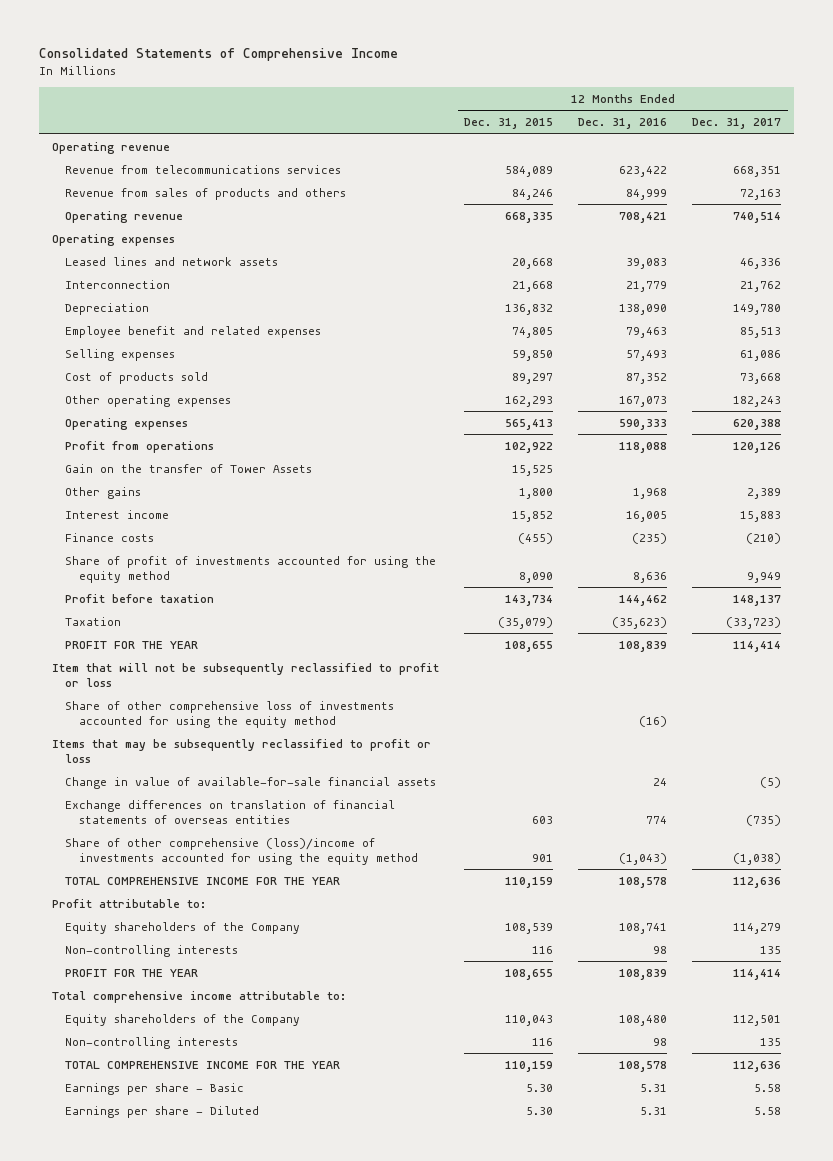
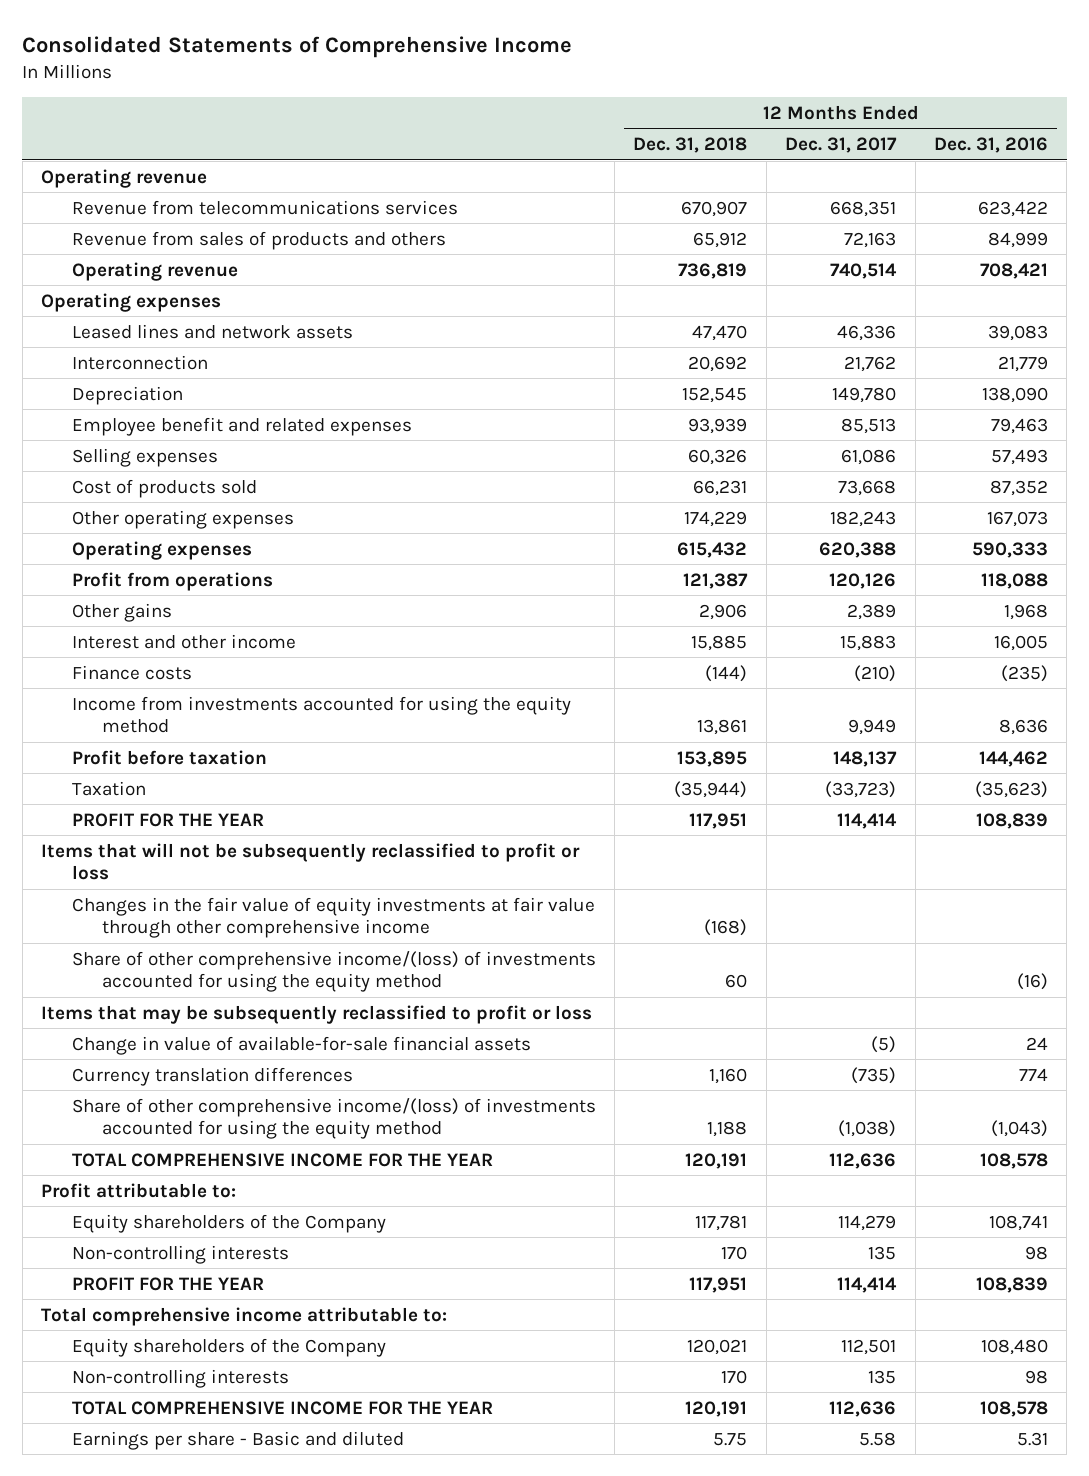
- | 12 Months Ended Dec. 31, 2015 | 12 Months Ended Dec. 31, 2016 | 12 Months Ended Dec. 31, 2017
+ | 12 Months Ended Dec. 31, 2018 | 12 Months Ended Dec. 31, 2017 | 12 Months Ended Dec. 31, 2016
- Gain on the transfer of Tower Assets | 15,525 | |
- Interest income | 15,852 | 16,005 | 15,883
+ Interest and other income | 15,885 | 15,883 | 16,005
- Share of profit of investments accounted for using the equity method | 8,090 | 8,636 | 9,949
+ Income from investments accounted for using the equity method | 13,861 | 9,949 | 8,636
- Item that will not be subsequently reclassified to profit or loss
- Share of other comprehensive loss of investments accounted for using the equity method | | (16) |
+ Items that will not be subsequently reclassified to profit or loss
+ Changes in the fair value of equity investments at fair value through other comprehensive income | (168) | |
+ Share of other comprehensive income/(loss) of investments accounted for using the equity method | 60 | | (16)
- Exchange differences on translation of financial statements of overseas entities | 603 | 774 | (735)
- Share of other comprehensive (loss)/income of investments accounted for using the equity method | 901 | (1,043) | (1,038)
+ Currency translation differences | 1,160 | (735) | 774
+ Share of other comprehensive income/(loss) of investments accounted for using the equity method | 1,188 | (1,038) | (1,043)
- Earnings per share - Basic | 5.30 | 5.31 | 5.58
- Earnings per share - Diluted | 5.30 | 5.31 | 5.58
+ Earnings per share - Basic and diluted | 5.75 | 5.58 | 5.31

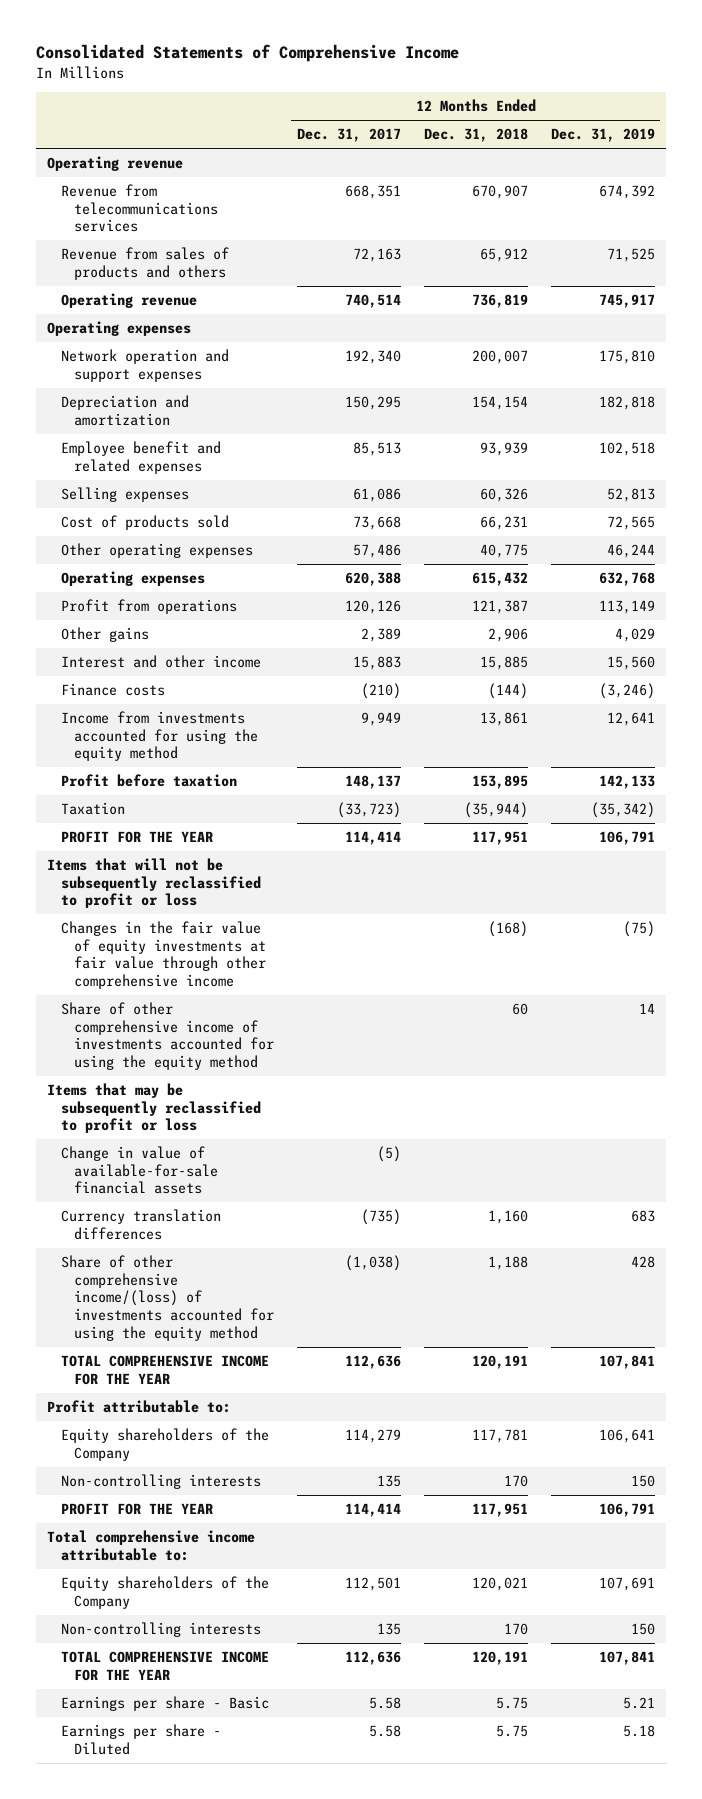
- | 12 Months Ended Dec. 31, 2018 | 12 Months Ended Dec. 31, 2017 | 12 Months Ended Dec. 31, 2016
+ | 12 Months Ended Dec. 31, 2017 | 12 Months Ended Dec. 31, 2018 | 12 Months Ended Dec. 31, 2019
- Leased lines and network assets | 47,470 | 46,336 | 39,083
- Interconnection | 20,692 | 21,762 | 21,779
- Depreciation | 152,545 | 149,780 | 138,090
+ Network operation and support expenses | 192,340 | 200,007 | 175,810
+ Depreciation and amortization | 150,295 | 154,154 | 182,818
- Other operating expenses | 174,229 | 182,243 | 167,073
+ Other operating expenses | 57,486 | 40,775 | 46,244
- Share of other comprehensive income/(loss) of investments accounted for using the equity method | 60 | | (16)
+ Share of other comprehensive income of investments accounted for using the equity method | | 60 | 14
- Earnings per share - Basic and diluted | 5.75 | 5.58 | 5.31
+ Earnings per share - Basic | 5.58 | 5.75 | 5.21
+ Earnings per share - Diluted | 5.58 | 5.75 | 5.18

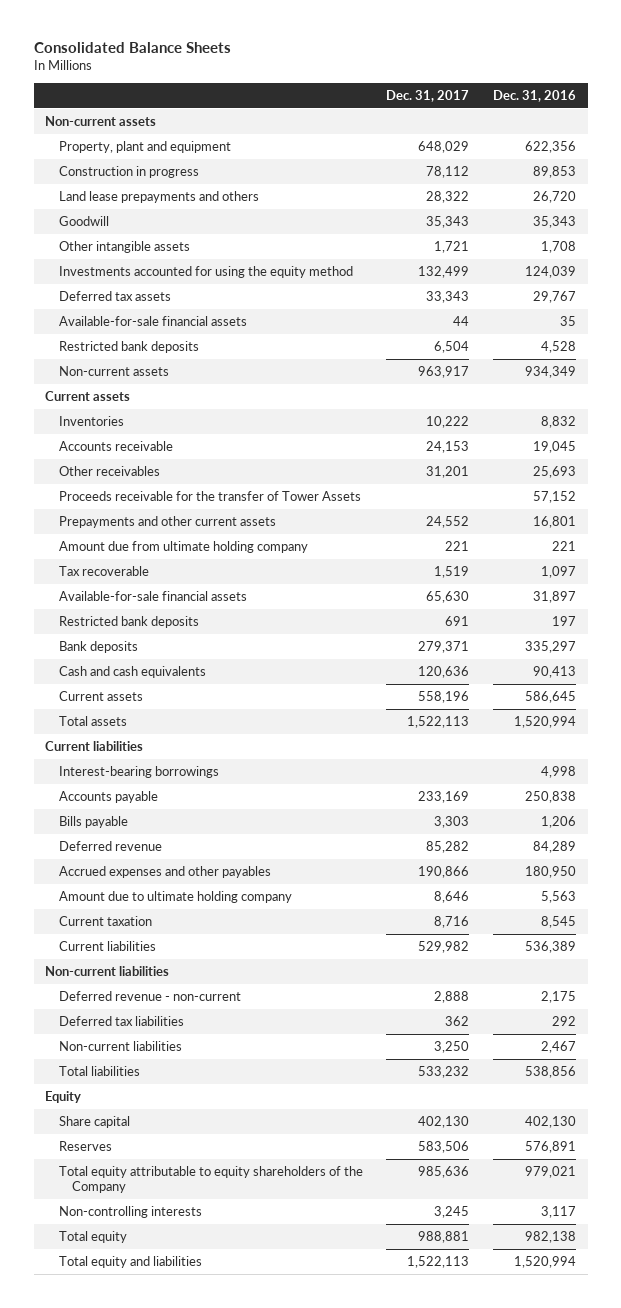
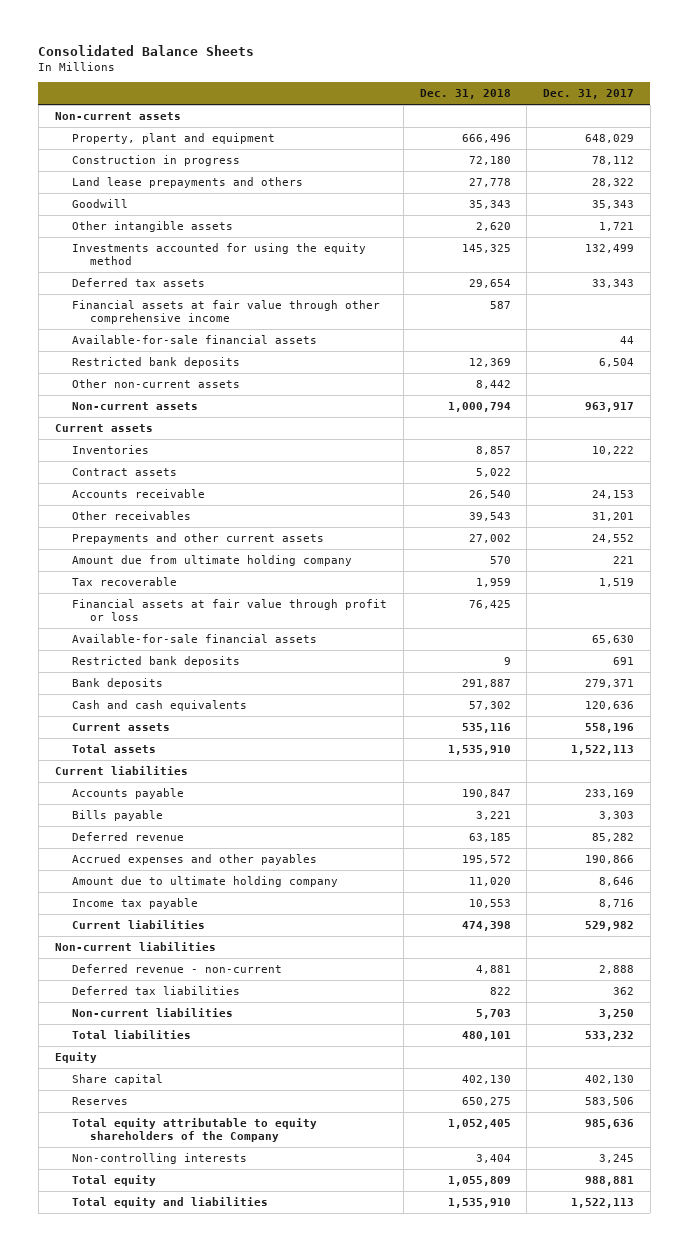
- | Dec. 31, 2017 | Dec. 31, 2016
+ | Dec. 31, 2018 | Dec. 31, 2017
+ Financial assets at fair value through other comprehensive income | 587 |
+ Other non-current assets | 8,442 |
+ Contract assets | 5,022 |
- Proceeds receivable for the transfer of Tower Assets | | 57,152
+ Financial assets at fair value through profit or loss | 76,425 |
- Interest-bearing borrowings | | 4,998
- Current taxation | 8,716 | 8,545
+ Income tax payable | 10,553 | 8,716

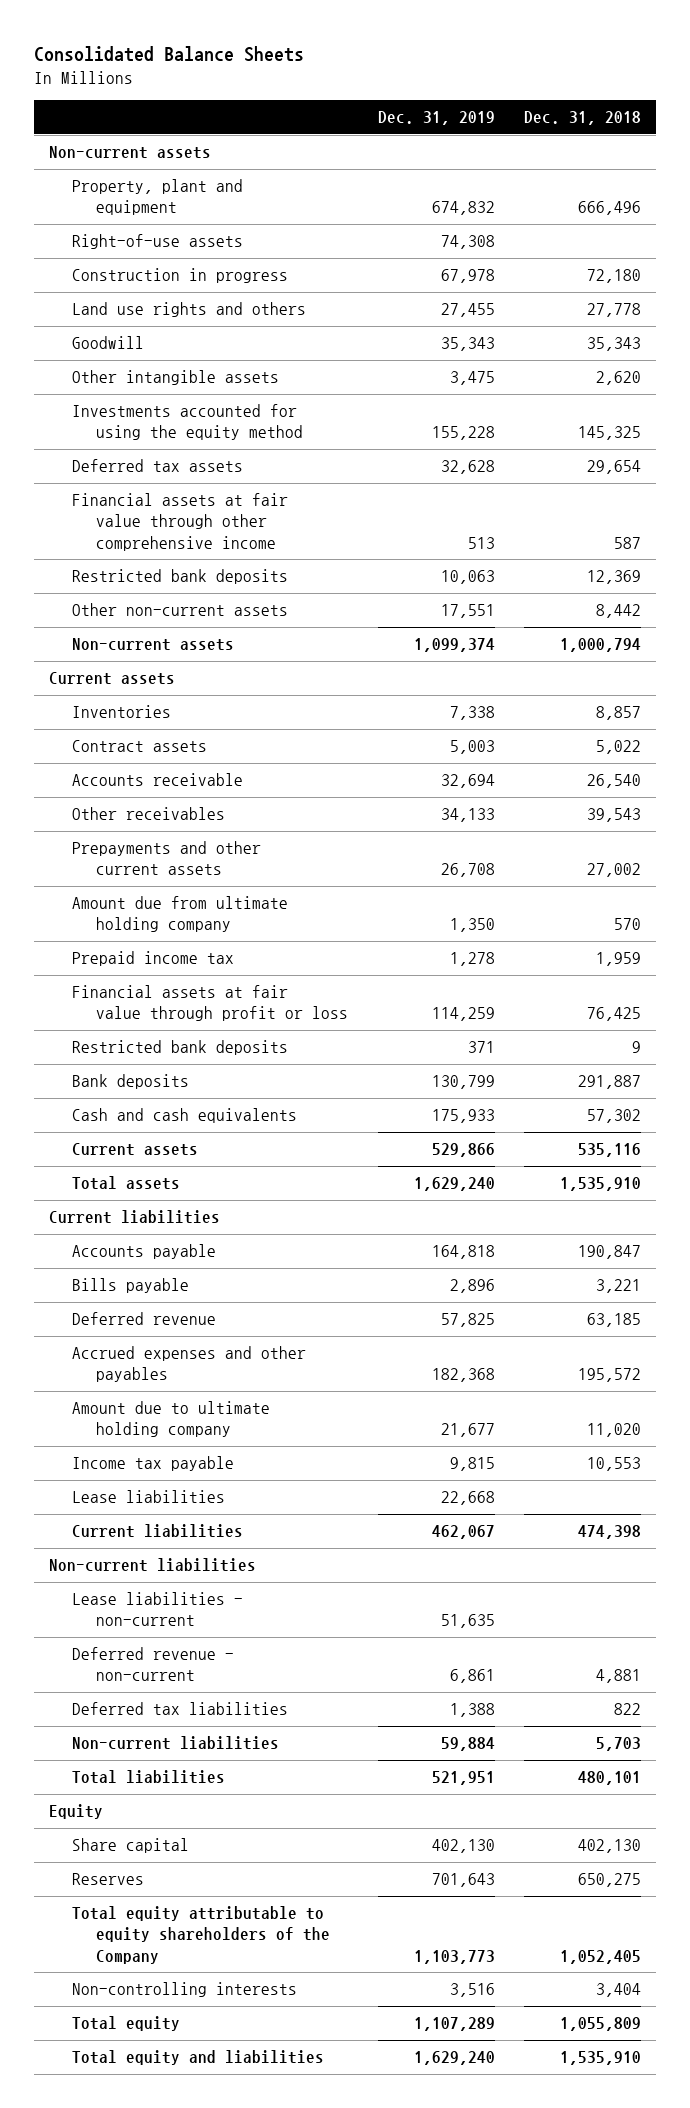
- | Dec. 31, 2018 | Dec. 31, 2017
+ | Dec. 31, 2019 | Dec. 31, 2018
+ Right-of-use assets | 74,308 |
- Land lease prepayments and others | 27,778 | 28,322
+ Land use rights and others | 27,455 | 27,778
- Available-for-sale financial assets | | 44
- Tax recoverable | 1,959 | 1,519
+ Prepaid income tax | 1,278 | 1,959
- Available-for-sale financial assets | | 65,630
+ Lease liabilities | 22,668 |
+ Lease liabilities - non-current | 51,635 |

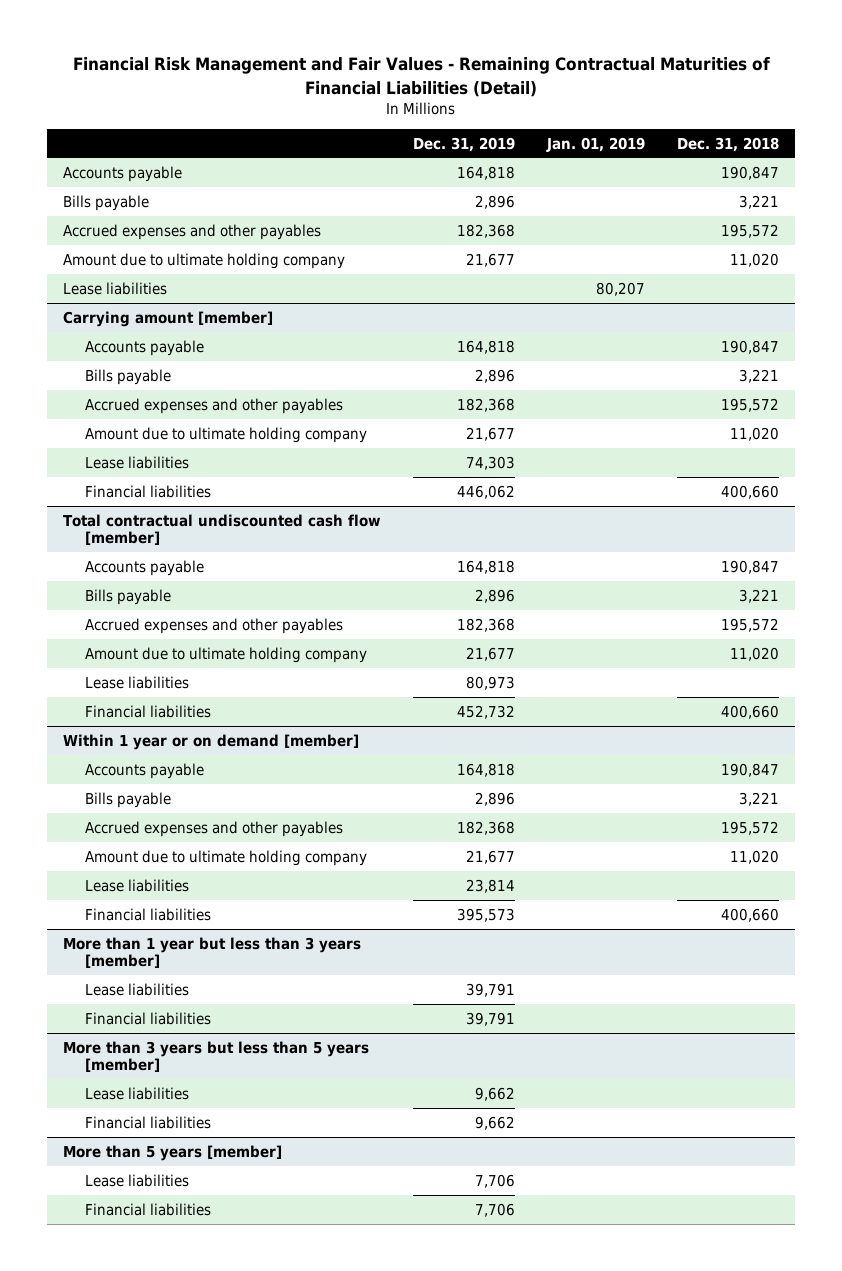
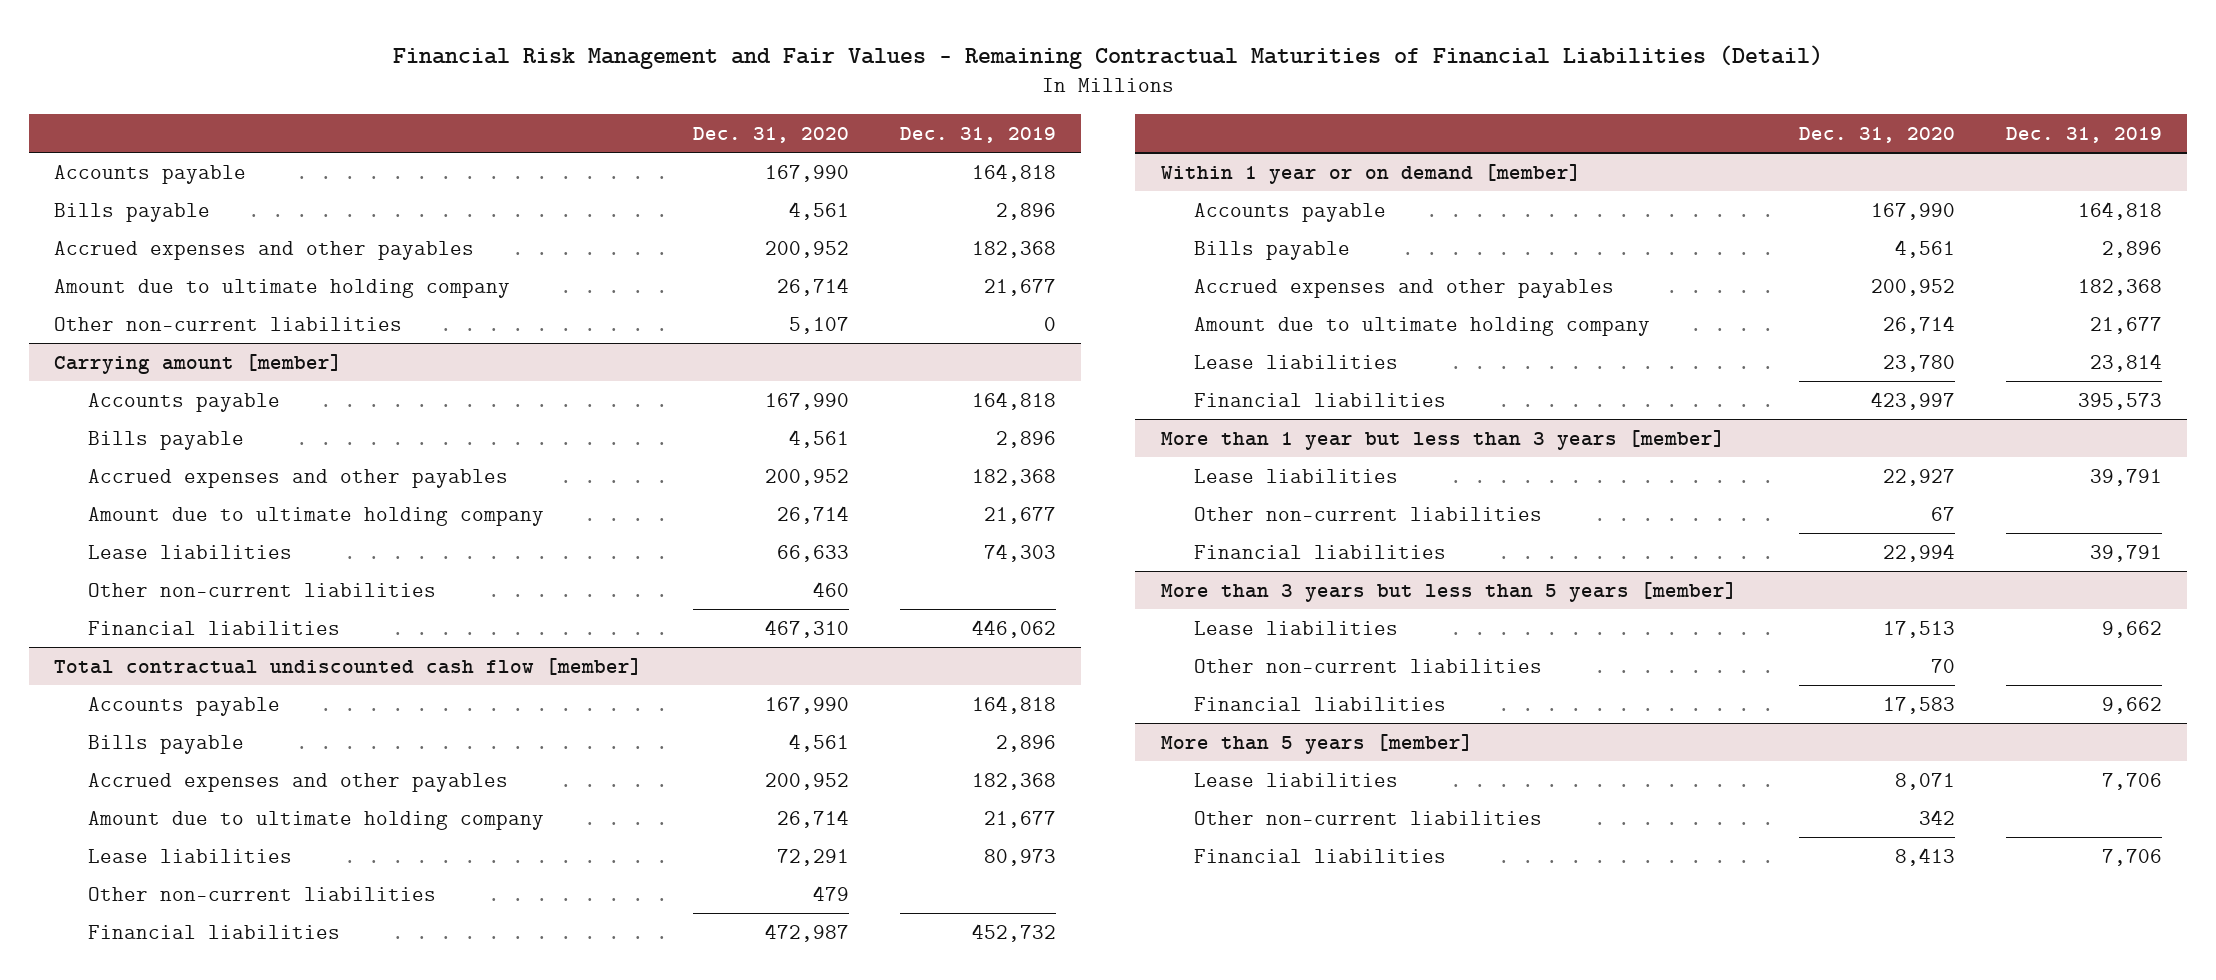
- | Dec. 31, 2019 | Jan. 01, 2019 | Dec. 31, 2018
+ | Dec. 31, 2020 | Dec. 31, 2019
- Lease liabilities | | 80,207 |
+ Other non-current liabilities | 5,107 | 0
@ Carrying amount [member]
+ Other non-current liabilities | 460 |
@ Total contractual undiscounted cash flow [member]
+ Other non-current liabilities | 479 |
@ More than 1 year but less than 3 years [member]
+ Other non-current liabilities | 67 |
@ More than 3 years but less than 5 years [member]
+ Other non-current liabilities | 70 |
@ More than 5 years [member]
+ Other non-current liabilities | 342 |

